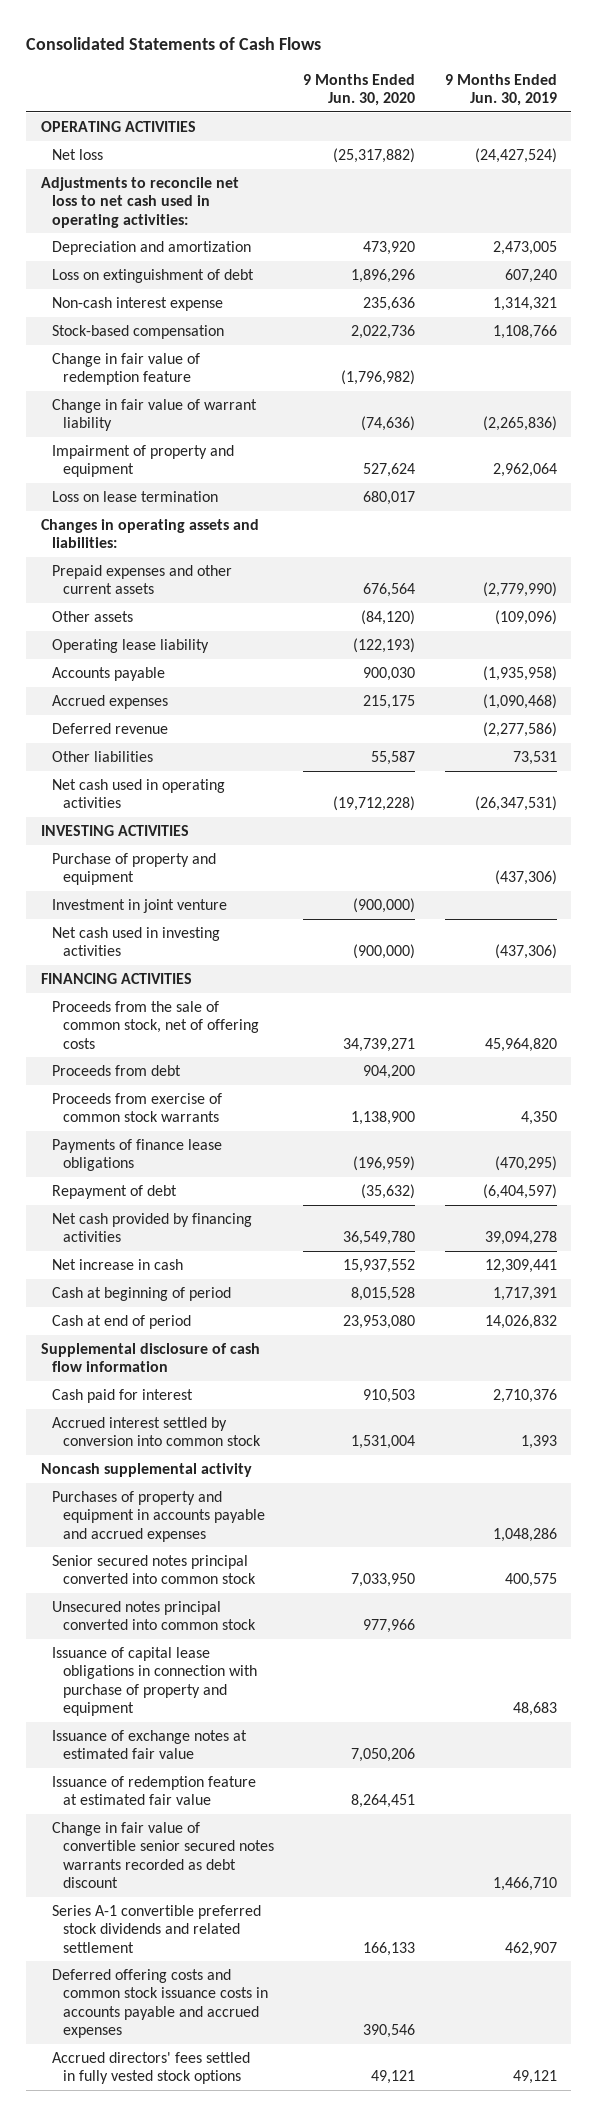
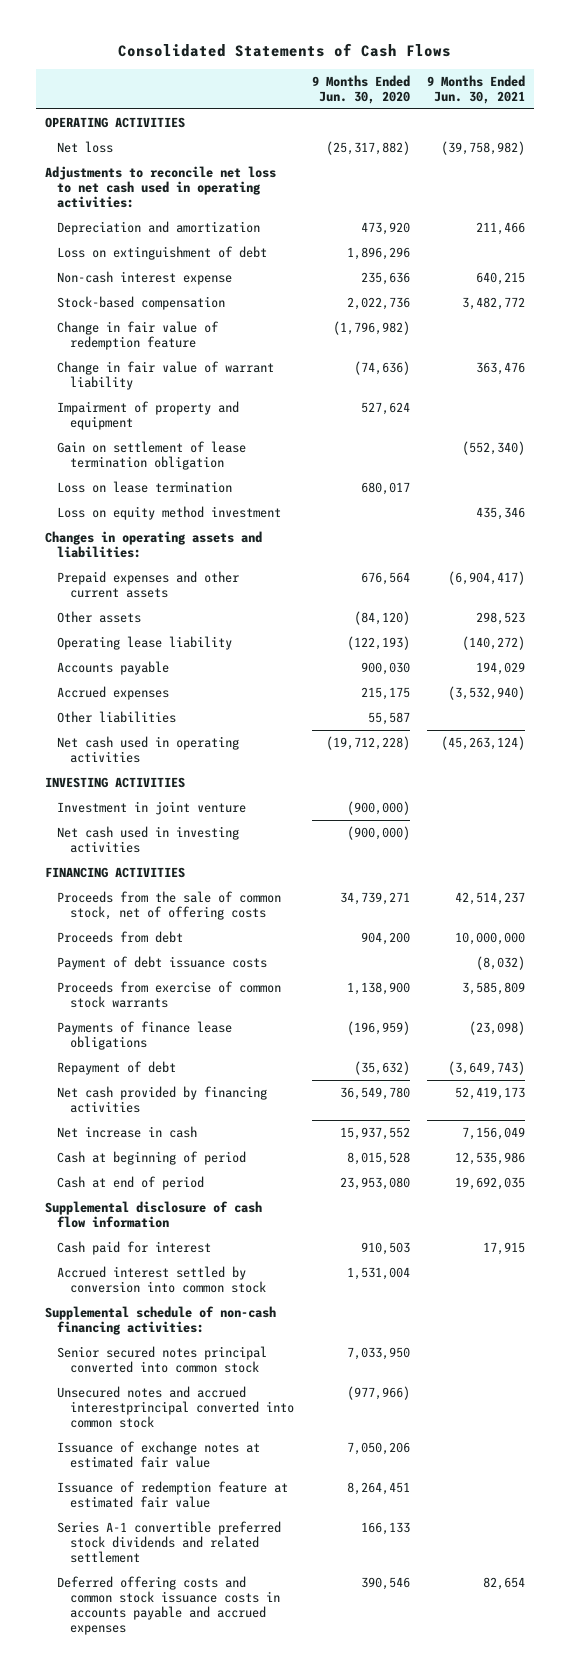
- | 9 Months Ended Jun. 30, 2020 | 9 Months Ended Jun. 30, 2019
+ | 9 Months Ended Jun. 30, 2020 | 9 Months Ended Jun. 30, 2021
+ Gain on settlement of lease termination obligation | | (552,340)
+ Loss on equity method investment | | 435,346
- Deferred revenue | | (2,277,586)
- Purchase of property and equipment | | (437,306)
+ Payment of debt issuance costs | | (8,032)
- Noncash supplemental activity
- Purchases of property and equipment in accounts payable and accrued expenses | | 1,048,286
+ Supplemental schedule of non-cash financing activities:
- Unsecured notes principal converted into common stock | 977,966 |
- Issuance of capital lease obligations in connection with purchase of property and equipment | | 48,683
+ Unsecured notes and accrued interestprincipal converted into common stock | (977,966) |
- Change in fair value of convertible senior secured notes warrants recorded as debt discount | | 1,466,710
- Accrued directors' fees settled in fully vested stock options | 49,121 | 49,121

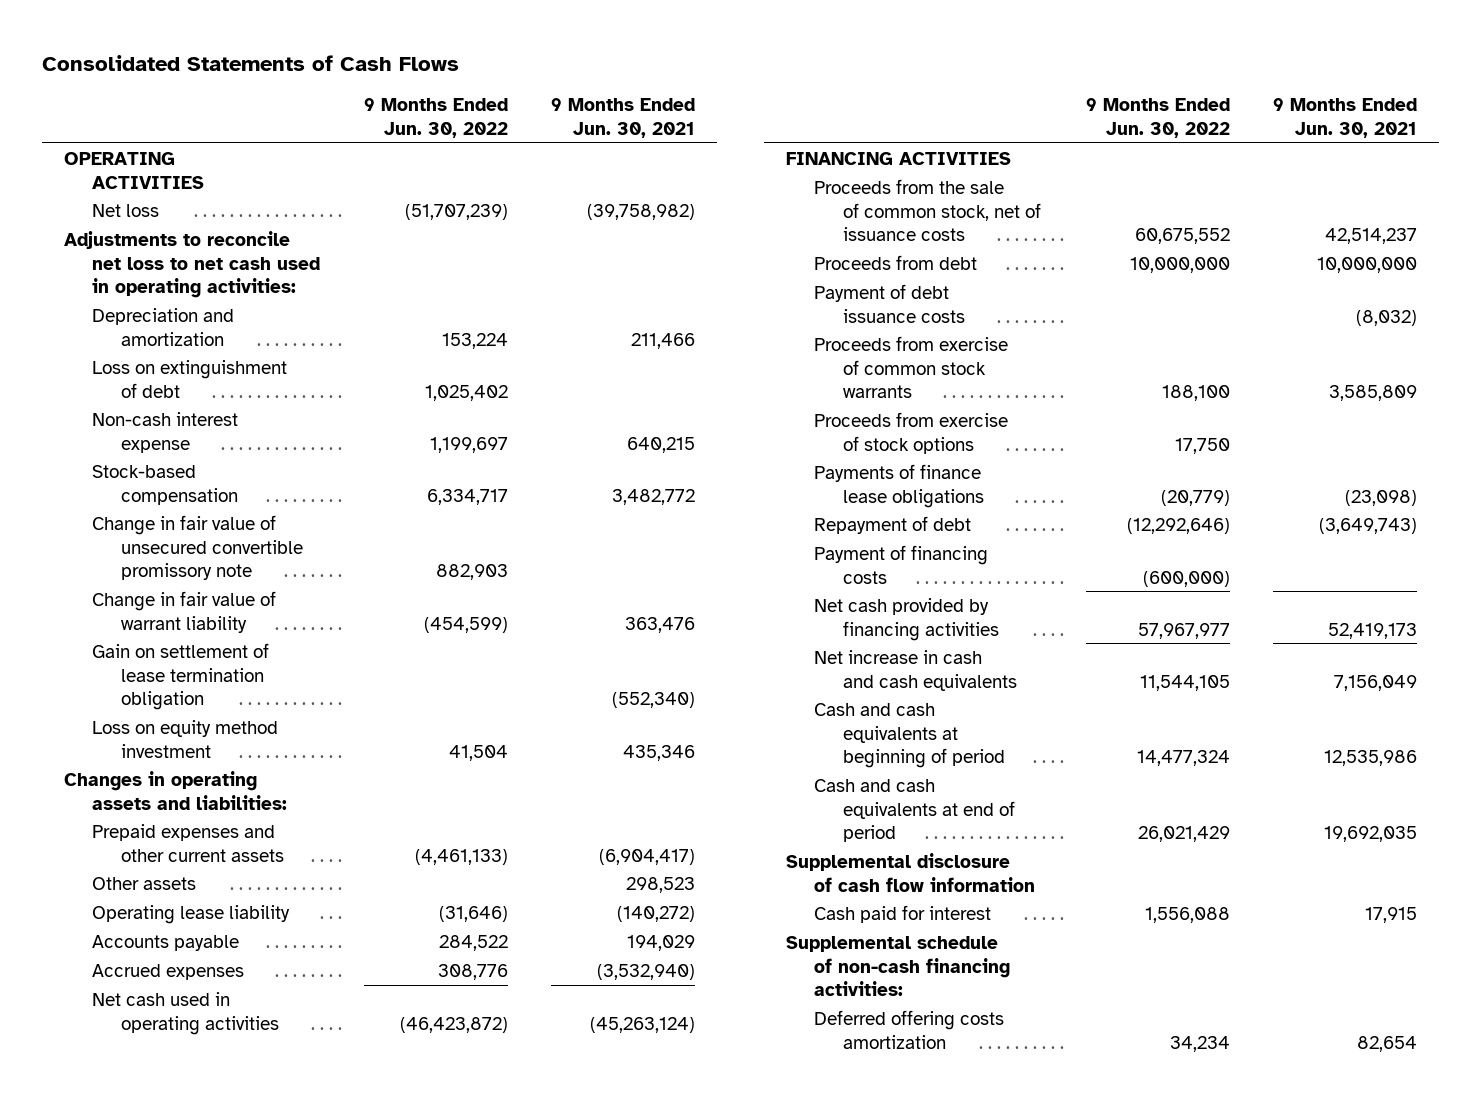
- | 9 Months Ended Jun. 30, 2020 | 9 Months Ended Jun. 30, 2021
+ | 9 Months Ended Jun. 30, 2022 | 9 Months Ended Jun. 30, 2021
- Change in fair value of redemption feature | (1,796,982) |
+ Change in fair value of unsecured convertible promissory note | 882,903 |
- Impairment of property and equipment | 527,624 |
- Loss on lease termination | 680,017 |
- Other liabilities | 55,587 |
- INVESTING ACTIVITIES
- Investment in joint venture | (900,000) |
- Net cash used in investing activities | (900,000) |
- Proceeds from the sale of common stock, net of offering costs | 34,739,271 | 42,514,237
+ Proceeds from the sale of common stock, net of issuance costs | 60,675,552 | 42,514,237
+ Proceeds from exercise of stock options | 17,750 |
+ Payment of financing costs | (600,000) |
- Net increase in cash | 15,937,552 | 7,156,049
- Cash at beginning of period | 8,015,528 | 12,535,986
- Cash at end of period | 23,953,080 | 19,692,035
+ Net increase in cash and cash equivalents | 11,544,105 | 7,156,049
+ Cash and cash equivalents at beginning of period | 14,477,324 | 12,535,986
+ Cash and cash equivalents at end of period | 26,021,429 | 19,692,035
- Accrued interest settled by conversion into common stock | 1,531,004 |
- Senior secured notes principal converted into common stock | 7,033,950 |
- Unsecured notes and accrued interestprincipal converted into common stock | (977,966) |
- Issuance of exchange notes at estimated fair value | 7,050,206 |
- Issuance of redemption feature at estimated fair value | 8,264,451 |
- Series A-1 convertible preferred stock dividends and related settlement | 166,133 |
- Deferred offering costs and common stock issuance costs in accounts payable and accrued expenses | 390,546 | 82,654
+ Deferred offering costs amortization | 34,234 | 82,654

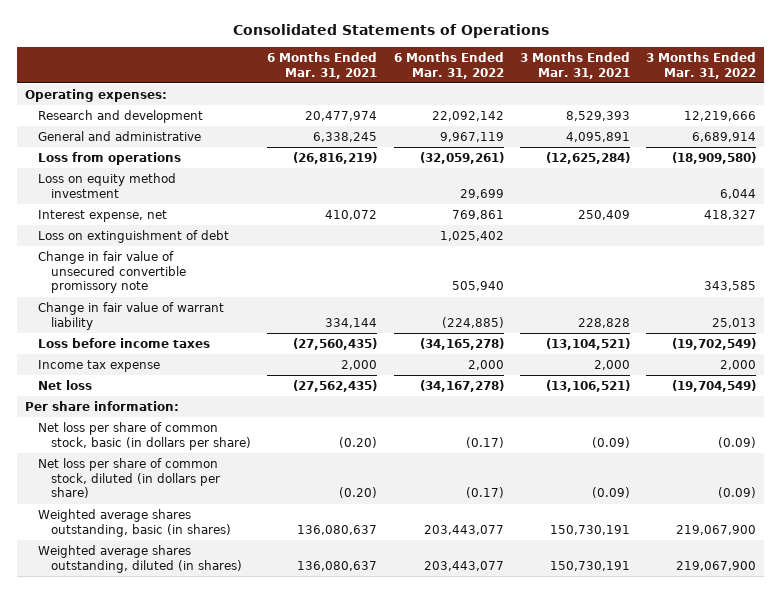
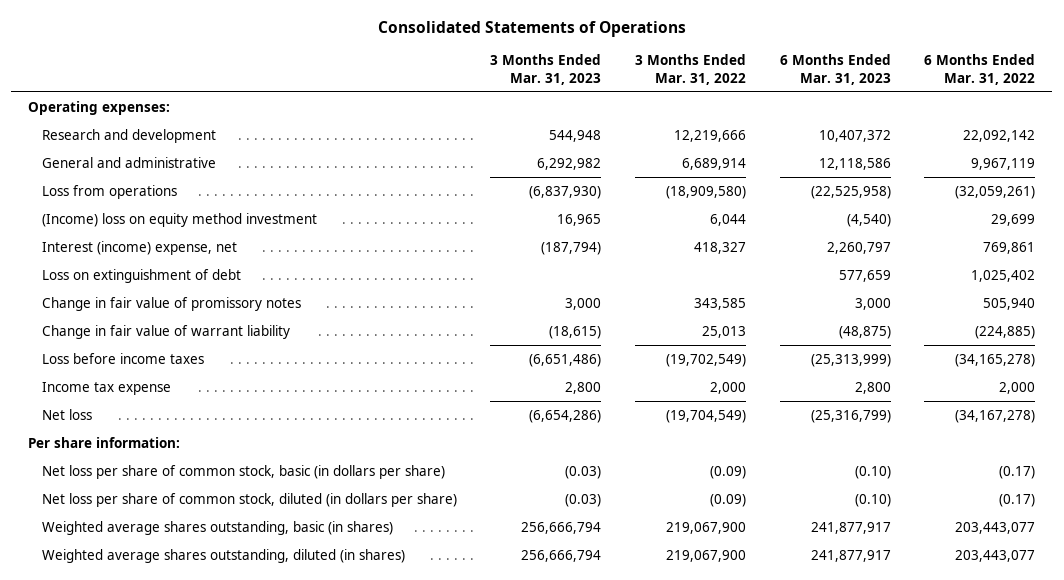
- | 6 Months Ended Mar. 31, 2021 | 6 Months Ended Mar. 31, 2022 | 3 Months Ended Mar. 31, 2021 | 3 Months Ended Mar. 31, 2022
+ | 3 Months Ended Mar. 31, 2023 | 3 Months Ended Mar. 31, 2022 | 6 Months Ended Mar. 31, 2023 | 6 Months Ended Mar. 31, 2022
- Loss on equity method investment | | 29,699 | | 6,044
- Interest expense, net | 410,072 | 769,861 | 250,409 | 418,327
+ (Income) loss on equity method investment | 16,965 | 6,044 | (4,540) | 29,699
+ Interest (income) expense, net | (187,794) | 418,327 | 2,260,797 | 769,861
- Change in fair value of unsecured convertible promissory note | | 505,940 | | 343,585
+ Change in fair value of promissory notes | 3,000 | 343,585 | 3,000 | 505,940

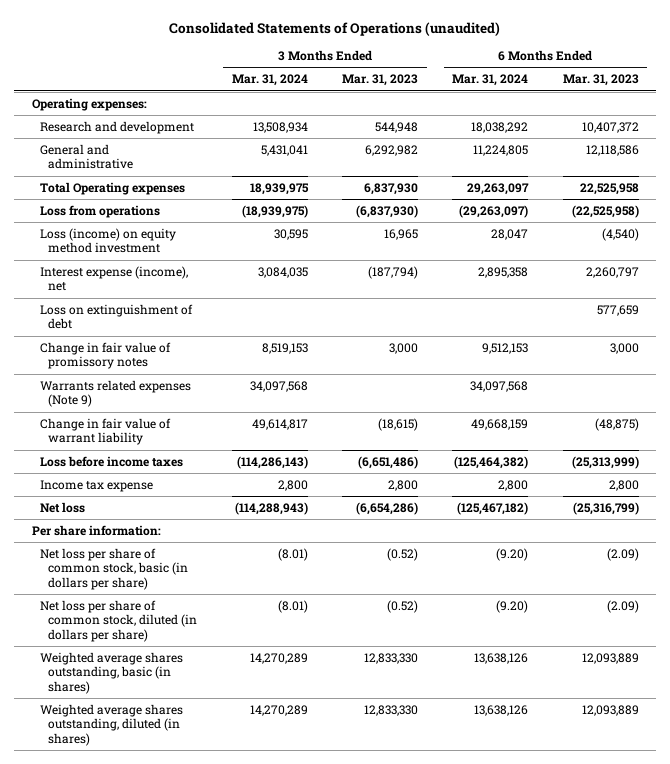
- Consolidated Statements of Operations
+ Consolidated Statements of Operations (unaudited)
- | 3 Months Ended Mar. 31, 2023 | 3 Months Ended Mar. 31, 2022 | 6 Months Ended Mar. 31, 2023 | 6 Months Ended Mar. 31, 2022
+ | 3 Months Ended Mar. 31, 2024 | 3 Months Ended Mar. 31, 2023 | 6 Months Ended Mar. 31, 2024 | 6 Months Ended Mar. 31, 2023
+ Total Operating expenses | 18,939,975 | 6,837,930 | 29,263,097 | 22,525,958
- (Income) loss on equity method investment | 16,965 | 6,044 | (4,540) | 29,699
- Interest (income) expense, net | (187,794) | 418,327 | 2,260,797 | 769,861
+ Loss (income) on equity method investment | 30,595 | 16,965 | 28,047 | (4,540)
+ Interest expense (income), net | 3,084,035 | (187,794) | 2,895,358 | 2,260,797
+ Warrants related expenses (Note 9) | 34,097,568 | | 34,097,568 |
- Net loss per share of common stock, basic (in dollars per share) | (0.03) | (0.09) | (0.10) | (0.17)
- Net loss per share of common stock, diluted (in dollars per share) | (0.03) | (0.09) | (0.10) | (0.17)
- Weighted average shares outstanding, basic (in shares) | 256,666,794 | 219,067,900 | 241,877,917 | 203,443,077
- Weighted average shares outstanding, diluted (in shares) | 256,666,794 | 219,067,900 | 241,877,917 | 203,443,077
+ Net loss per share of common stock, basic (in dollars per share) | (8.01) | (0.52) | (9.20) | (2.09)
+ Net loss per share of common stock, diluted (in dollars per share) | (8.01) | (0.52) | (9.20) | (2.09)
+ Weighted average shares outstanding, basic (in shares) | 14,270,289 | 12,833,330 | 13,638,126 | 12,093,889
+ Weighted average shares outstanding, diluted (in shares) | 14,270,289 | 12,833,330 | 13,638,126 | 12,093,889

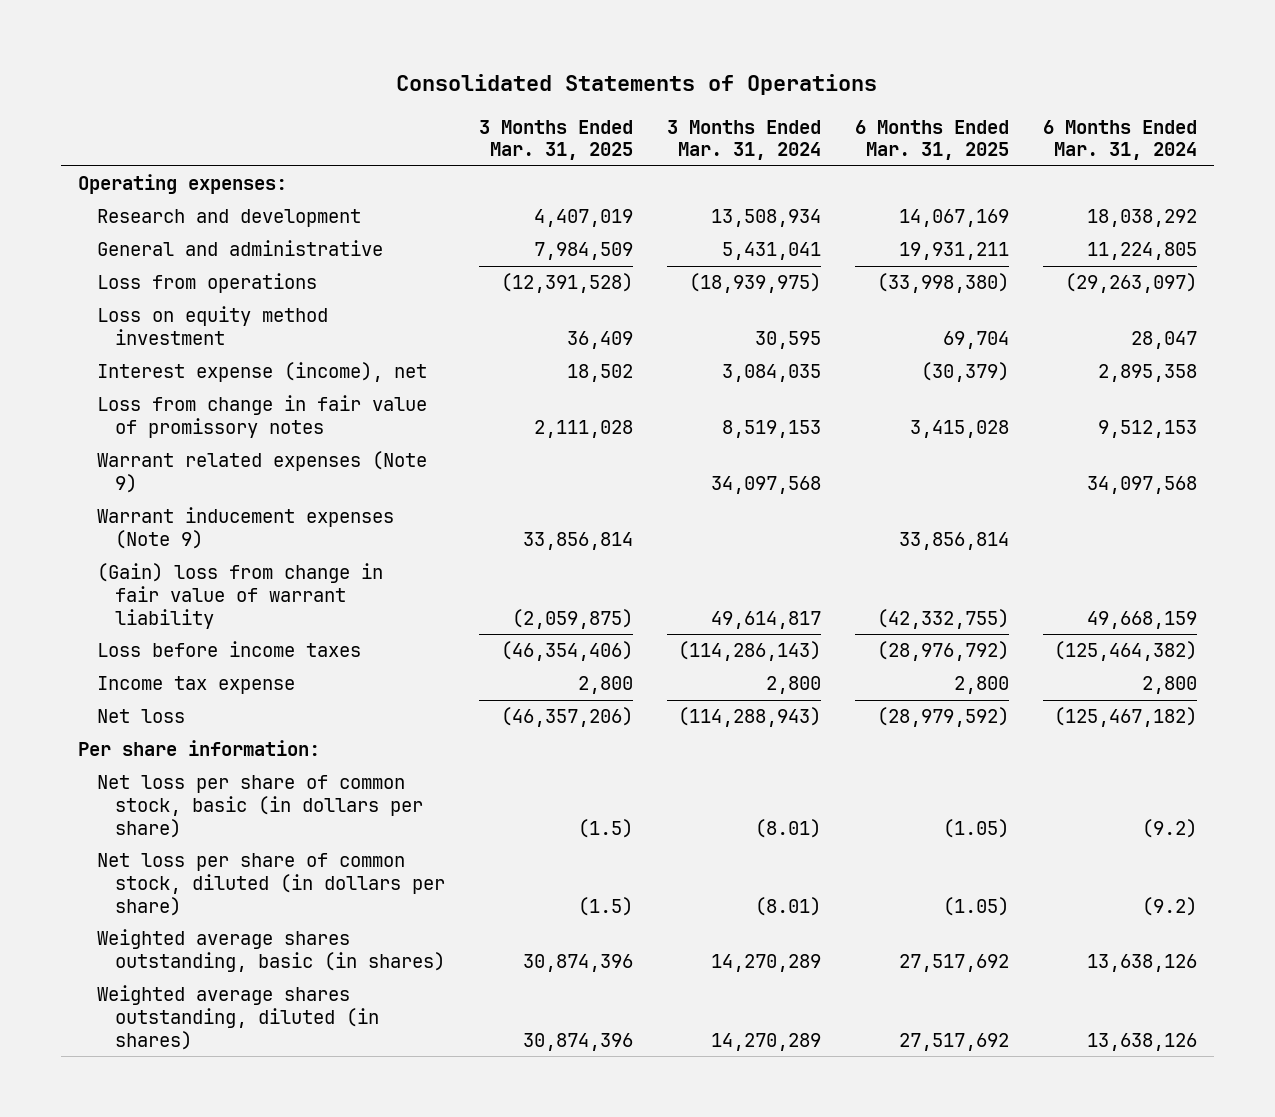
- Consolidated Statements of Operations (unaudited)
+ Consolidated Statements of Operations
- | 3 Months Ended Mar. 31, 2024 | 3 Months Ended Mar. 31, 2023 | 6 Months Ended Mar. 31, 2024 | 6 Months Ended Mar. 31, 2023
+ | 3 Months Ended Mar. 31, 2025 | 3 Months Ended Mar. 31, 2024 | 6 Months Ended Mar. 31, 2025 | 6 Months Ended Mar. 31, 2024
- Total Operating expenses | 18,939,975 | 6,837,930 | 29,263,097 | 22,525,958
- Loss (income) on equity method investment | 30,595 | 16,965 | 28,047 | (4,540)
+ Loss on equity method investment | 36,409 | 30,595 | 69,704 | 28,047
- Loss on extinguishment of debt | | | | 577,659
- Change in fair value of promissory notes | 8,519,153 | 3,000 | 9,512,153 | 3,000
- Warrants related expenses (Note 9) | 34,097,568 | | 34,097,568 |
- Change in fair value of warrant liability | 49,614,817 | (18,615) | 49,668,159 | (48,875)
+ Loss from change in fair value of promissory notes | 2,111,028 | 8,519,153 | 3,415,028 | 9,512,153
+ Warrant related expenses (Note 9) | | 34,097,568 | | 34,097,568
+ Warrant inducement expenses (Note 9) | 33,856,814 | | 33,856,814 |
+ (Gain) loss from change in fair value of warrant liability | (2,059,875) | 49,614,817 | (42,332,755) | 49,668,159
- Net loss per share of common stock, basic (in dollars per share) | (8.01) | (0.52) | (9.20) | (2.09)
- Net loss per share of common stock, diluted (in dollars per share) | (8.01) | (0.52) | (9.20) | (2.09)
+ Net loss per share of common stock, basic (in dollars per share) | (1.5) | (8.01) | (1.05) | (9.2)
+ Net loss per share of common stock, diluted (in dollars per share) | (1.5) | (8.01) | (1.05) | (9.2)

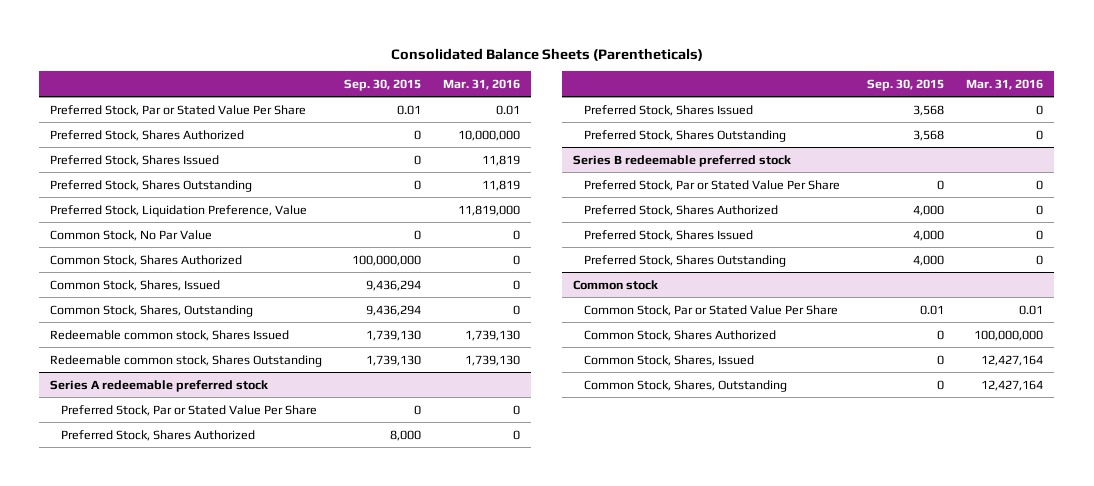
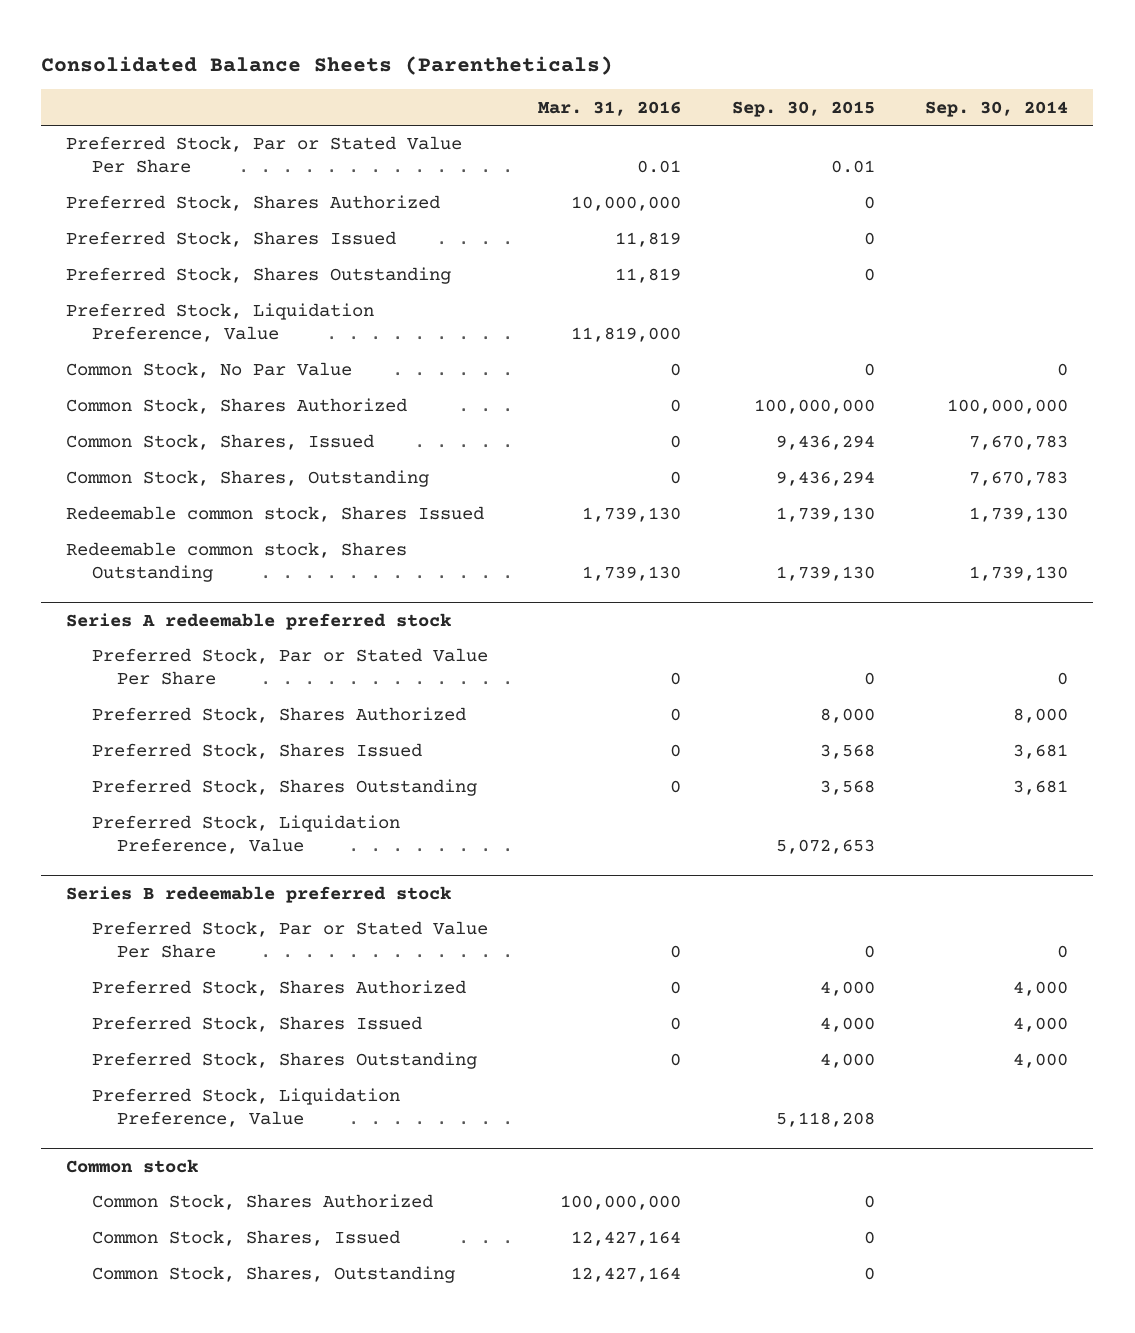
- | Sep. 30, 2015 | Mar. 31, 2016
+ | Mar. 31, 2016 | Sep. 30, 2015 | Sep. 30, 2014
@ Series A redeemable preferred stock
+ Preferred Stock, Liquidation Preference, Value | | 5,072,653 |
@ Series B redeemable preferred stock
+ Preferred Stock, Liquidation Preference, Value | | 5,118,208 |
@ Common stock
- Common Stock, Par or Stated Value Per Share | 0.01 | 0.01

